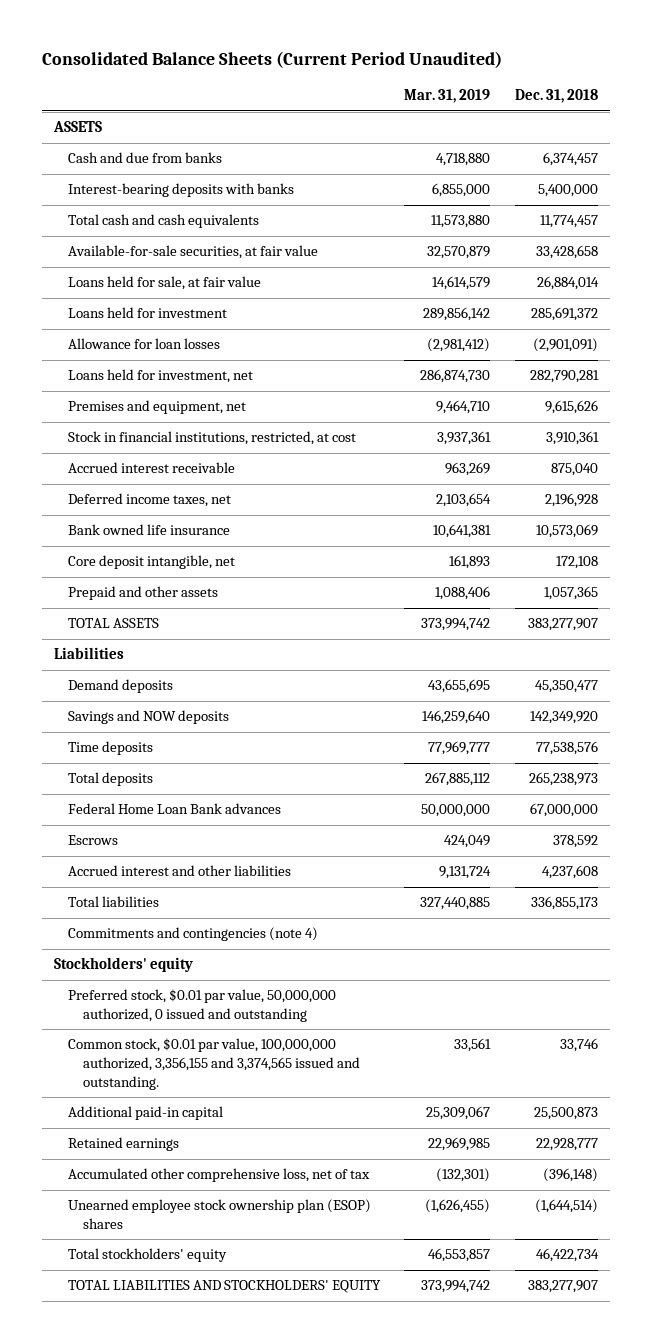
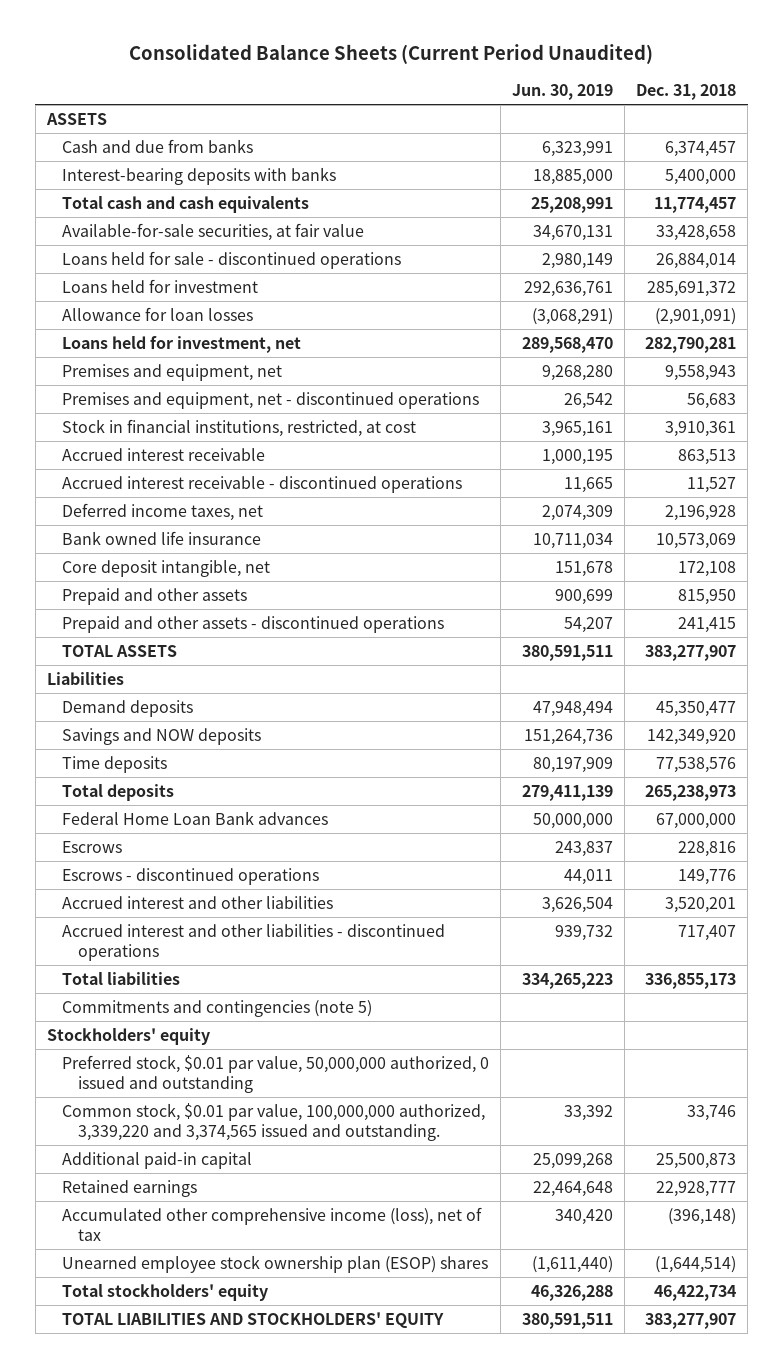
- | Mar. 31, 2019 | Dec. 31, 2018
+ | Jun. 30, 2019 | Dec. 31, 2018
- Loans held for sale, at fair value | 14,614,579 | 26,884,014
+ Loans held for sale - discontinued operations | 2,980,149 | 26,884,014
- Premises and equipment, net | 9,464,710 | 9,615,626
+ Premises and equipment, net | 9,268,280 | 9,558,943
+ Premises and equipment, net - discontinued operations | 26,542 | 56,683
- Accrued interest receivable | 963,269 | 875,040
+ Accrued interest receivable | 1,000,195 | 863,513
+ Accrued interest receivable - discontinued operations | 11,665 | 11,527
- Prepaid and other assets | 1,088,406 | 1,057,365
+ Prepaid and other assets | 900,699 | 815,950
+ Prepaid and other assets - discontinued operations | 54,207 | 241,415
- Escrows | 424,049 | 378,592
- Accrued interest and other liabilities | 9,131,724 | 4,237,608
+ Escrows | 243,837 | 228,816
+ Escrows - discontinued operations | 44,011 | 149,776
+ Accrued interest and other liabilities | 3,626,504 | 3,520,201
+ Accrued interest and other liabilities - discontinued operations | 939,732 | 717,407
- Commitments and contingencies (note 4)
+ Commitments and contingencies (note 5)
- Common stock, $0.01 par value, 100,000,000 authorized, 3,356,155 and 3,374,565 issued and outstanding. | 33,561 | 33,746
+ Common stock, $0.01 par value, 100,000,000 authorized, 3,339,220 and 3,374,565 issued and outstanding. | 33,392 | 33,746
- Accumulated other comprehensive loss, net of tax | (132,301) | (396,148)
+ Accumulated other comprehensive income (loss), net of tax | 340,420 | (396,148)

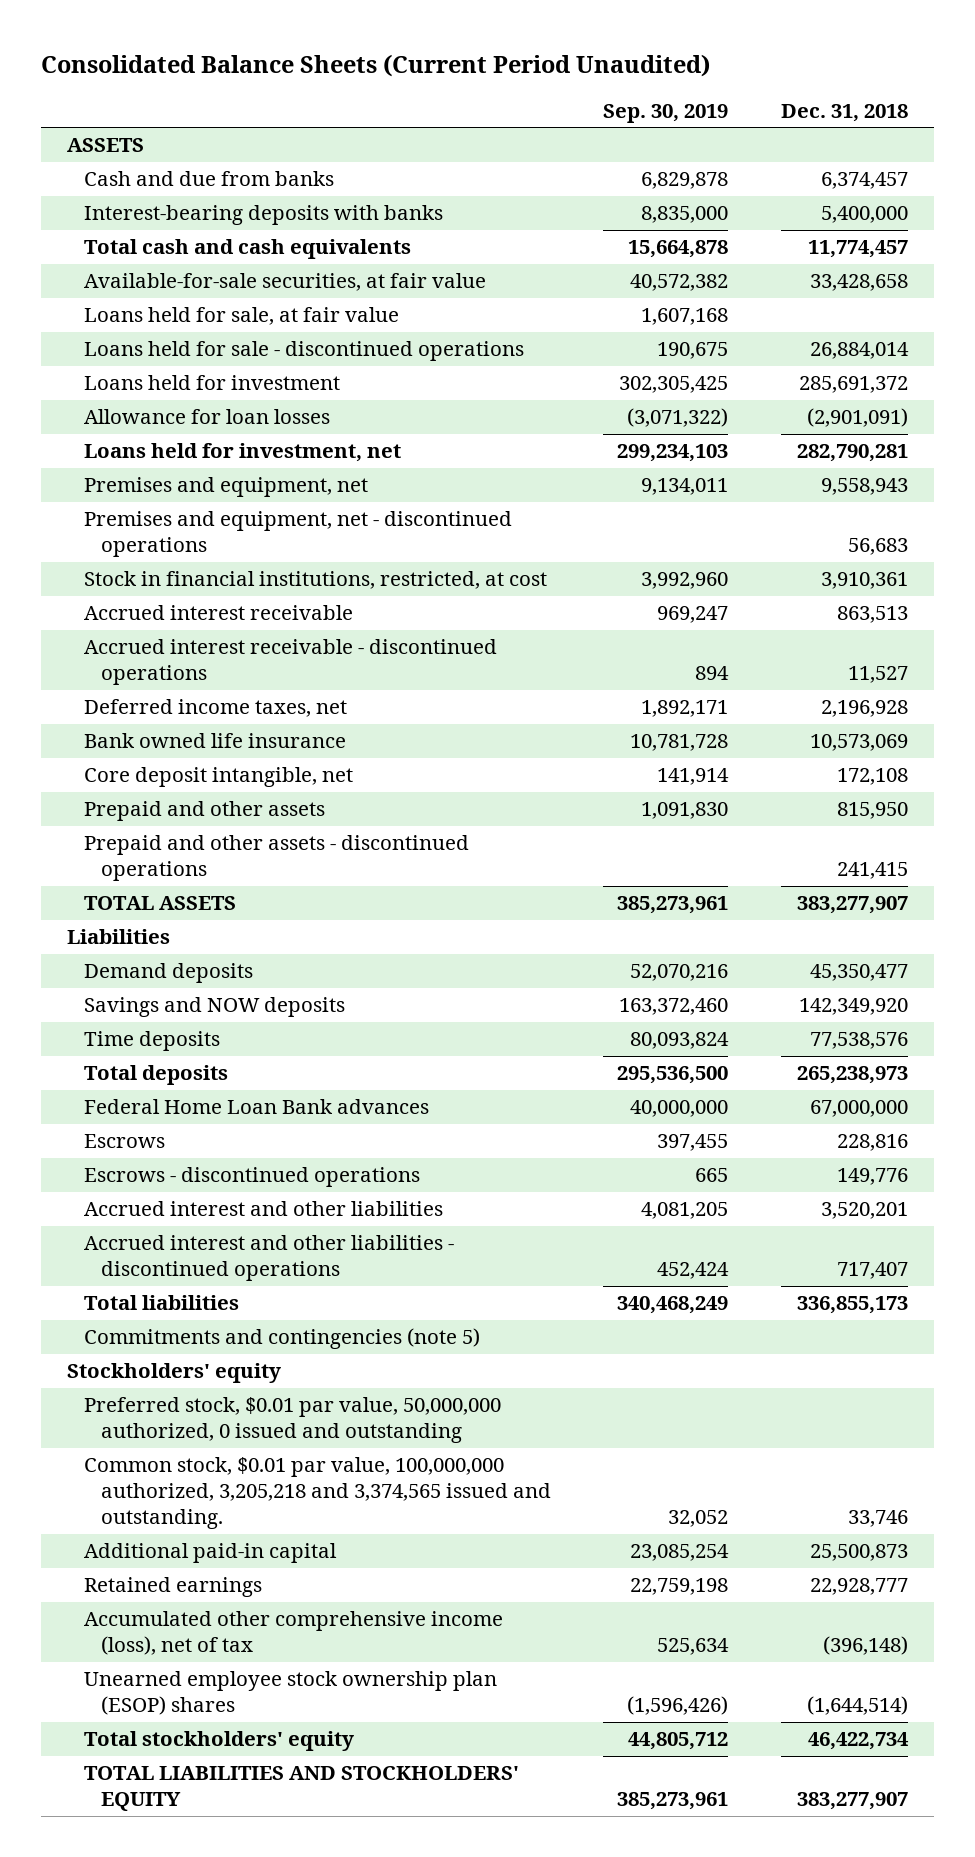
- | Jun. 30, 2019 | Dec. 31, 2018
+ | Sep. 30, 2019 | Dec. 31, 2018
+ Loans held for sale, at fair value | 1,607,168 |
- Common stock, $0.01 par value, 100,000,000 authorized, 3,339,220 and 3,374,565 issued and outstanding. | 33,392 | 33,746
+ Common stock, $0.01 par value, 100,000,000 authorized, 3,205,218 and 3,374,565 issued and outstanding. | 32,052 | 33,746

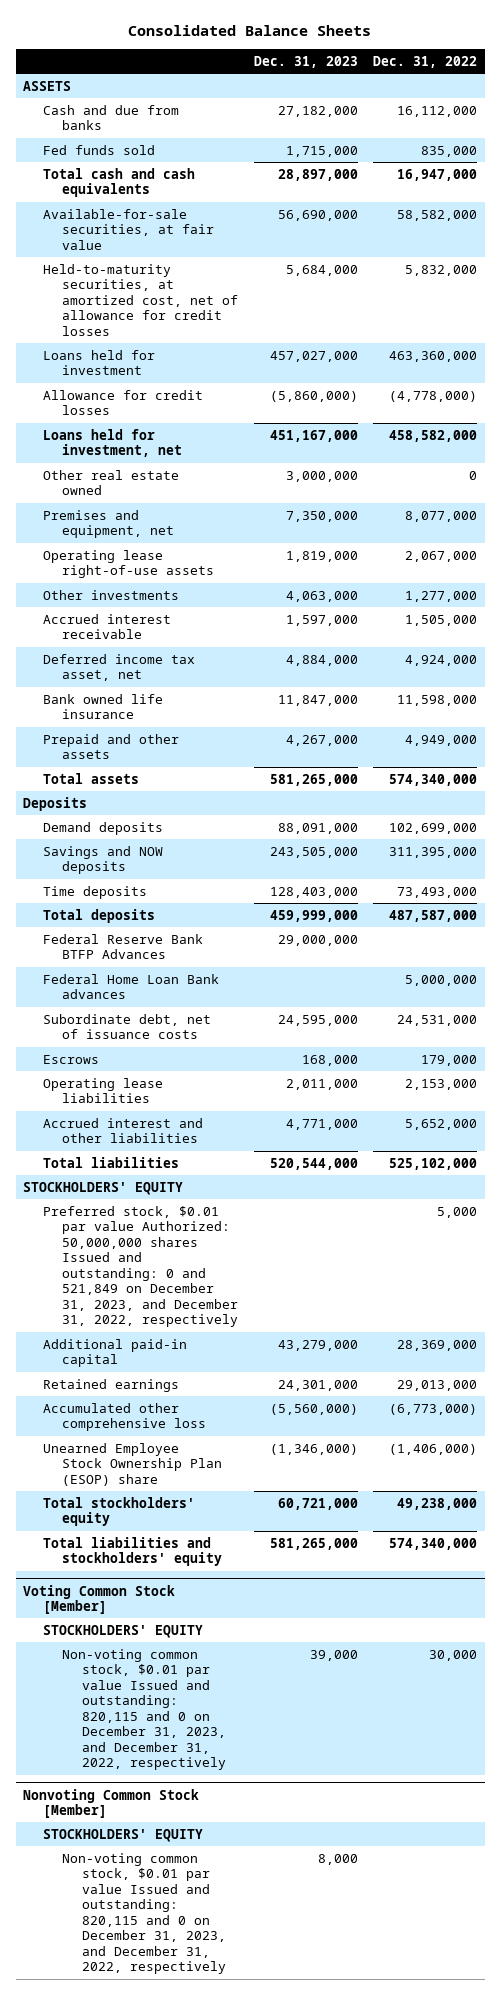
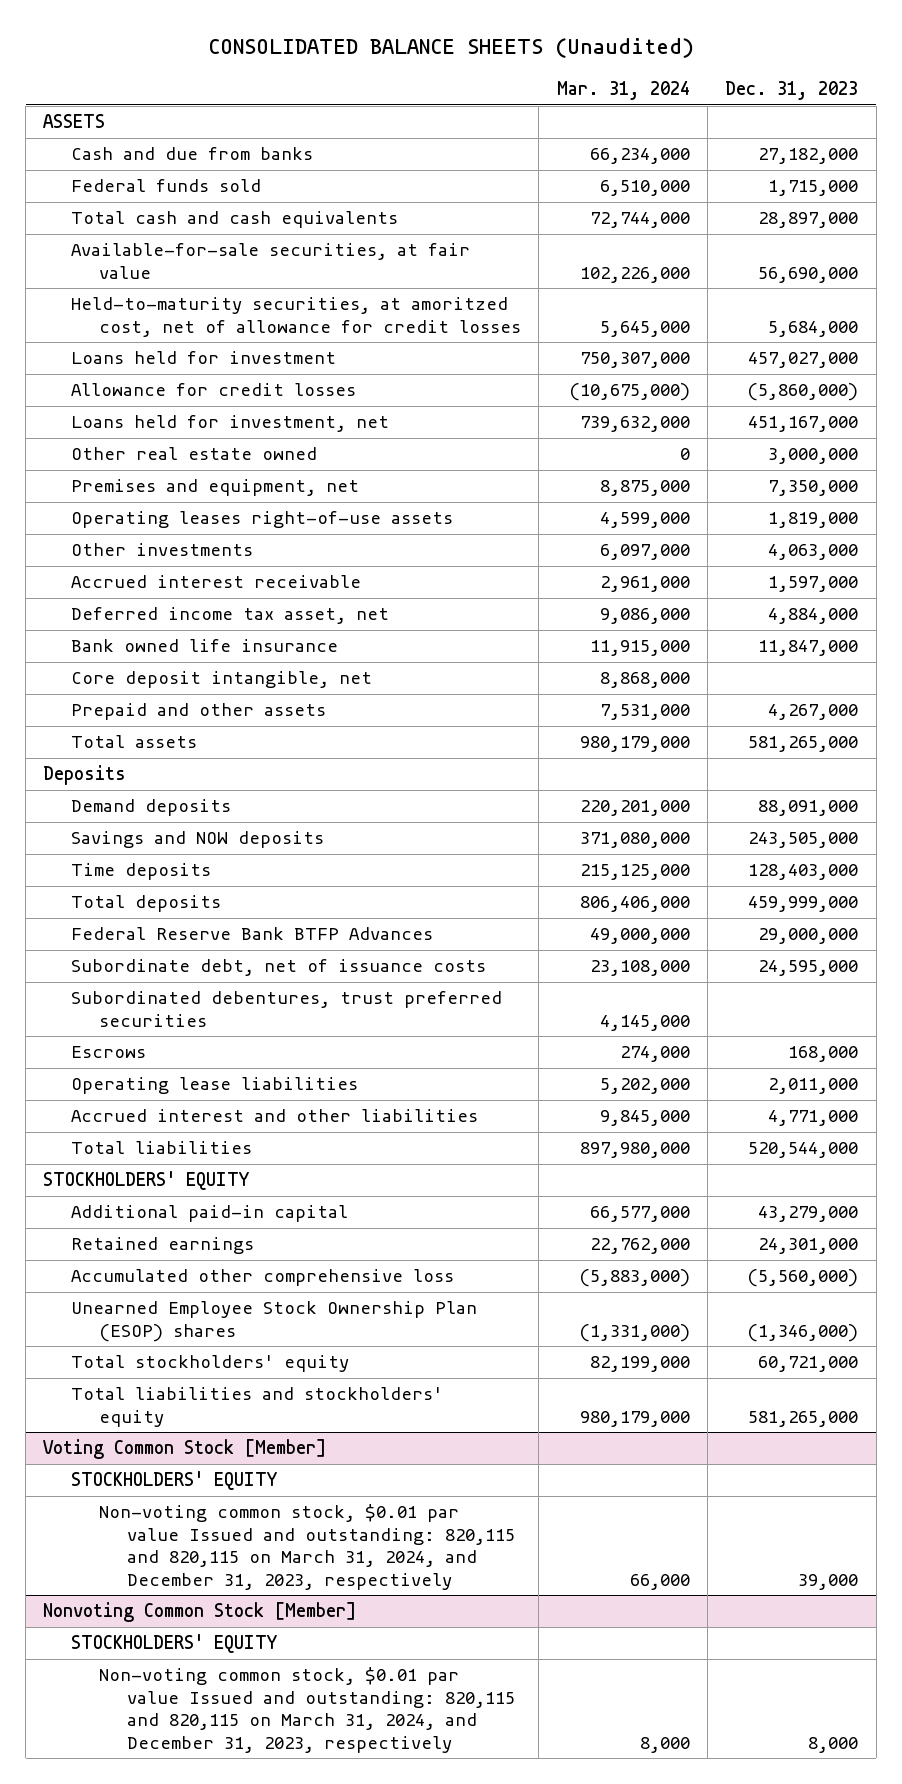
- Consolidated Balance Sheets
+ CONSOLIDATED BALANCE SHEETS (Unaudited)
- | Dec. 31, 2023 | Dec. 31, 2022
+ | Mar. 31, 2024 | Dec. 31, 2023
- Fed funds sold | 1,715,000 | 835,000
+ Federal funds sold | 6,510,000 | 1,715,000
- Held-to-maturity securities, at amortized cost, net of allowance for credit losses | 5,684,000 | 5,832,000
+ Held-to-maturity securities, at amoritzed cost, net of allowance for credit losses | 5,645,000 | 5,684,000
- Operating lease right-of-use assets | 1,819,000 | 2,067,000
+ Operating leases right-of-use assets | 4,599,000 | 1,819,000
+ Core deposit intangible, net | 8,868,000 |
- Federal Home Loan Bank advances | | 5,000,000
+ Subordinated debentures, trust preferred securities | 4,145,000 |
- Preferred stock, $0.01 par value Authorized: 50,000,000 shares Issued and outstanding: 0 and 521,849 on December 31, 2023, and December 31, 2022, respectively | | 5,000
- Unearned Employee Stock Ownership Plan (ESOP) share | (1,346,000) | (1,406,000)
+ Unearned Employee Stock Ownership Plan (ESOP) shares | (1,331,000) | (1,346,000)
@ Voting Common Stock [Member]
- Non-voting common stock, $0.01 par value Issued and outstanding: 820,115 and 0 on December 31, 2023, and December 31, 2022, respectively | 39,000 | 30,000
+ Non-voting common stock, $0.01 par value Issued and outstanding: 820,115 and 820,115 on March 31, 2024, and December 31, 2023, respectively | 66,000 | 39,000
@ Nonvoting Common Stock [Member]
- Non-voting common stock, $0.01 par value Issued and outstanding: 820,115 and 0 on December 31, 2023, and December 31, 2022, respectively | 8,000 |
+ Non-voting common stock, $0.01 par value Issued and outstanding: 820,115 and 820,115 on March 31, 2024, and December 31, 2023, respectively | 8,000 | 8,000

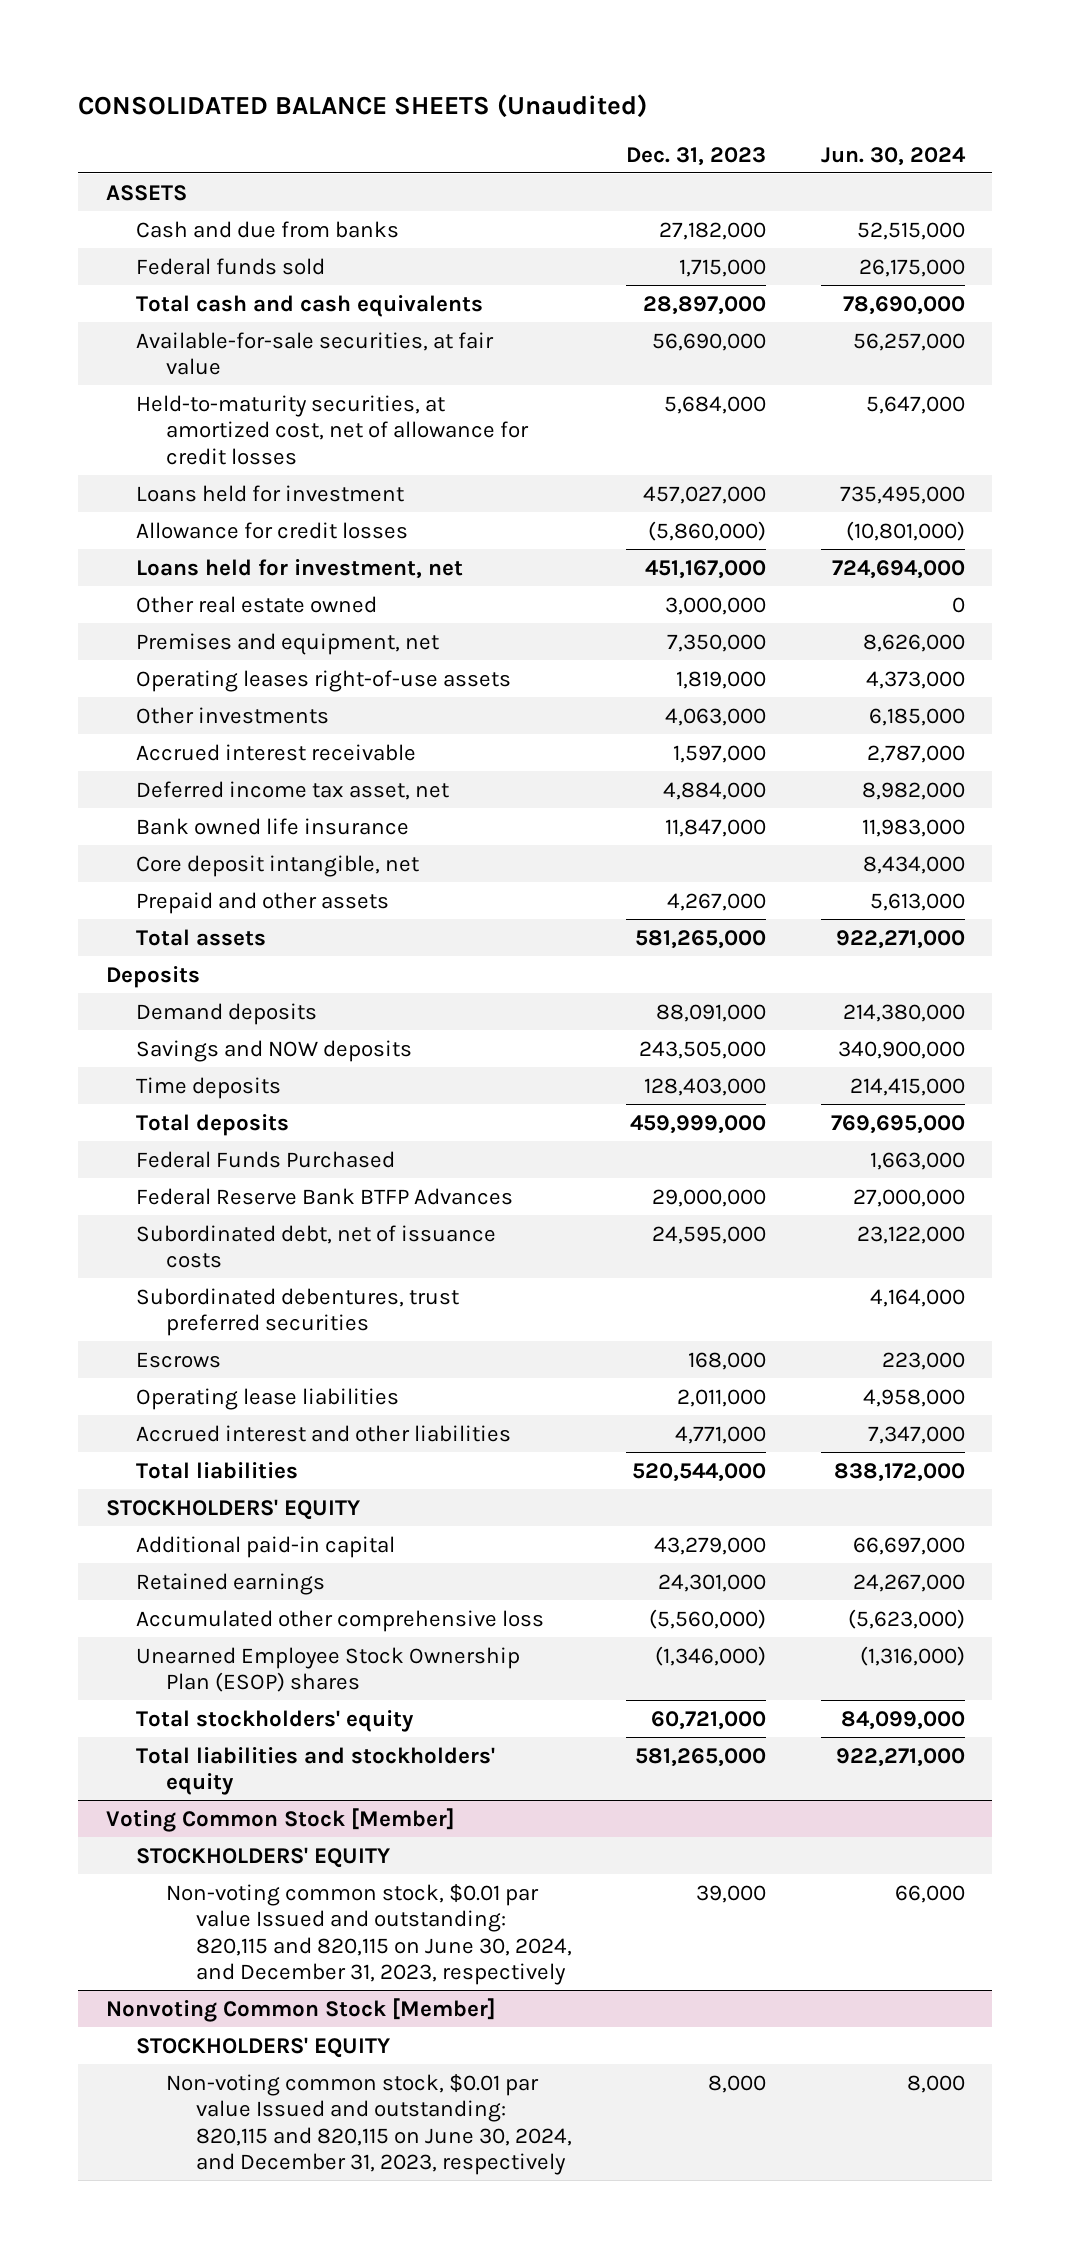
- | Mar. 31, 2024 | Dec. 31, 2023
+ | Dec. 31, 2023 | Jun. 30, 2024
- Held-to-maturity securities, at amoritzed cost, net of allowance for credit losses | 5,645,000 | 5,684,000
+ Held-to-maturity securities, at amortized cost, net of allowance for credit losses | 5,684,000 | 5,647,000
+ Federal Funds Purchased | | 1,663,000
- Subordinate debt, net of issuance costs | 23,108,000 | 24,595,000
+ Subordinated debt, net of issuance costs | 24,595,000 | 23,122,000
@ Voting Common Stock [Member]
- Non-voting common stock, $0.01 par value Issued and outstanding: 820,115 and 820,115 on March 31, 2024, and December 31, 2023, respectively | 66,000 | 39,000
+ Non-voting common stock, $0.01 par value Issued and outstanding: 820,115 and 820,115 on June 30, 2024, and December 31, 2023, respectively | 39,000 | 66,000
@ Nonvoting Common Stock [Member]
- Non-voting common stock, $0.01 par value Issued and outstanding: 820,115 and 820,115 on March 31, 2024, and December 31, 2023, respectively | 8,000 | 8,000
+ Non-voting common stock, $0.01 par value Issued and outstanding: 820,115 and 820,115 on June 30, 2024, and December 31, 2023, respectively | 8,000 | 8,000

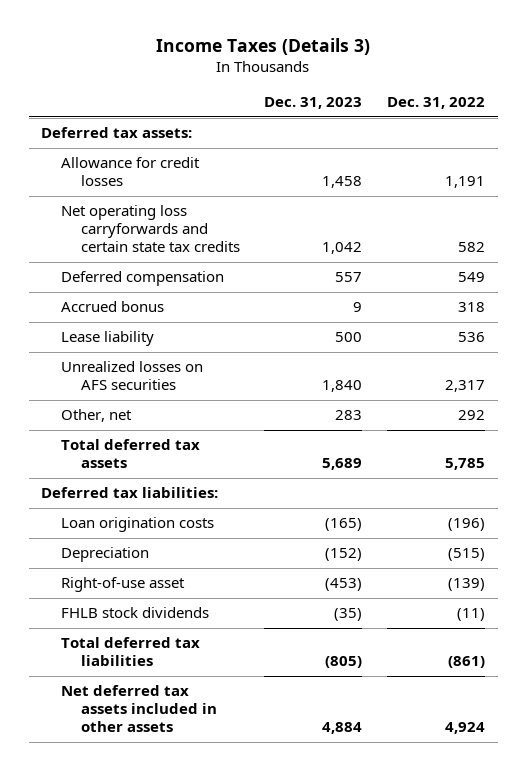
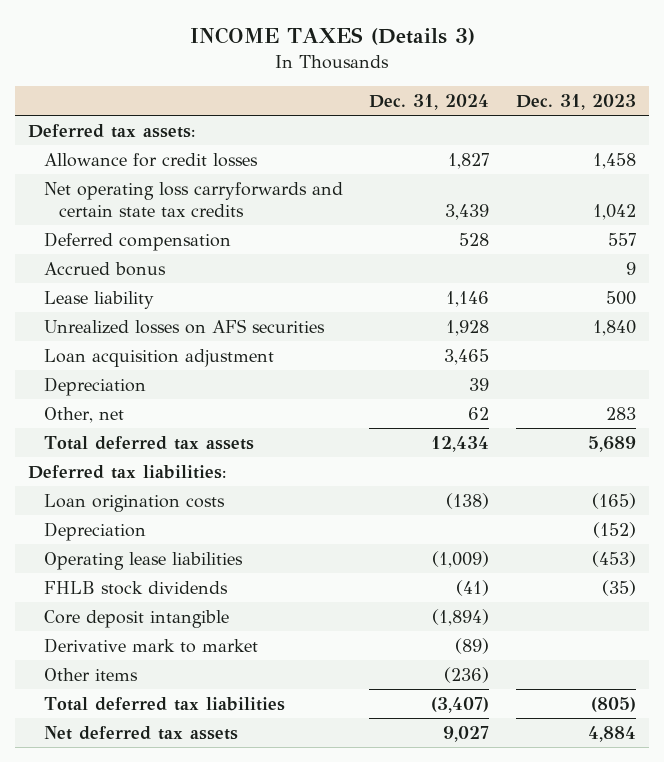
- Income Taxes (Details 3)
+ INCOME TAXES (Details 3)
- | Dec. 31, 2023 | Dec. 31, 2022
+ | Dec. 31, 2024 | Dec. 31, 2023
+ Loan acquisition adjustment | 3,465 |
+ Depreciation | 39 |
- Right-of-use asset | (453) | (139)
+ Operating lease liabilities | (1,009) | (453)
+ Core deposit intangible | (1,894) |
+ Derivative mark to market | (89) |
+ Other items | (236) |
- Net deferred tax assets included in other assets | 4,884 | 4,924
+ Net deferred tax assets | 9,027 | 4,884

